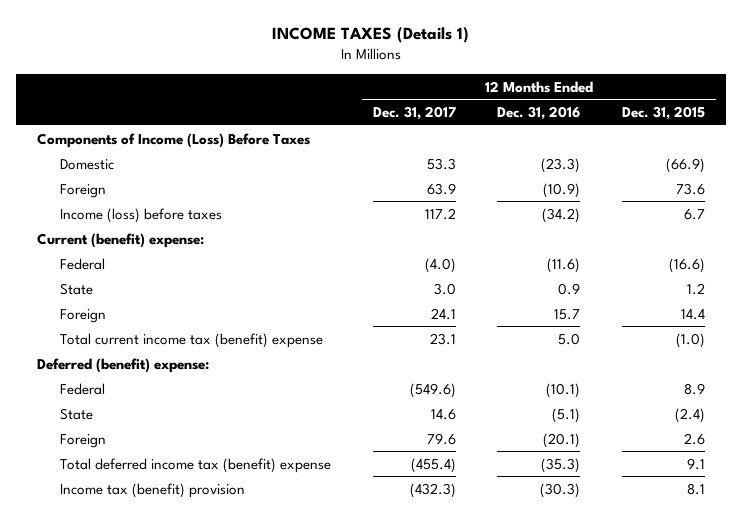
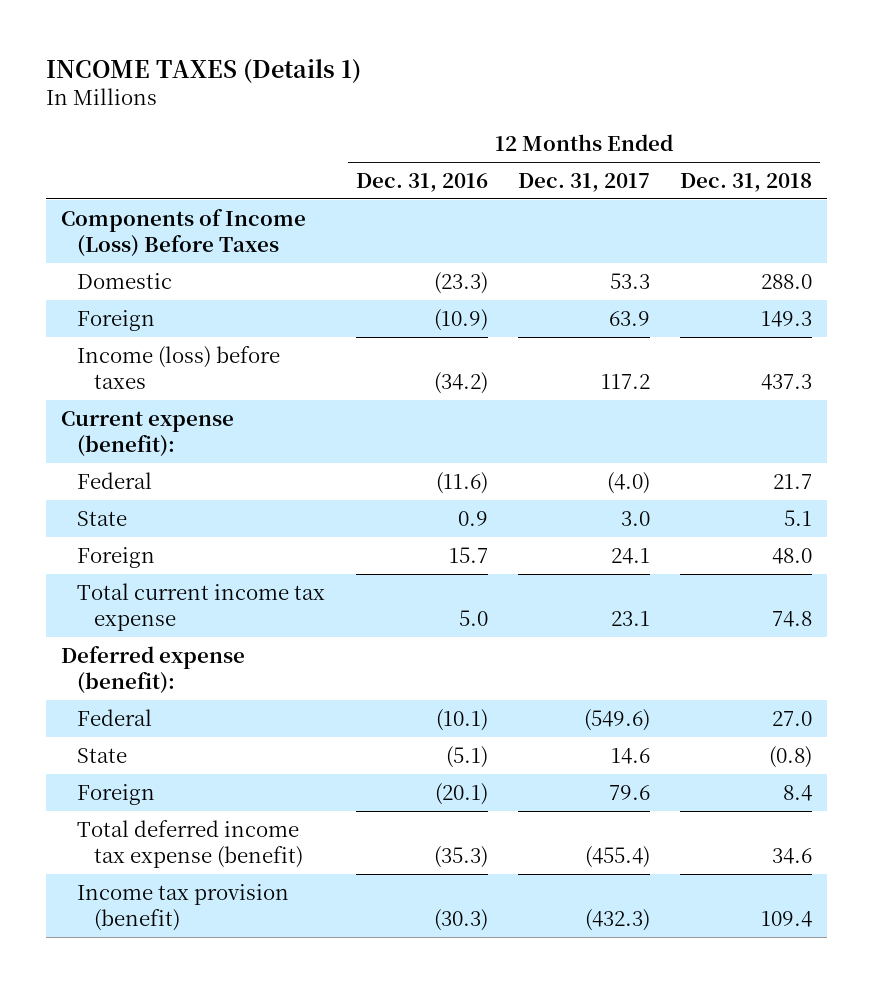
- | 12 Months Ended Dec. 31, 2017 | 12 Months Ended Dec. 31, 2016 | 12 Months Ended Dec. 31, 2015
+ | 12 Months Ended Dec. 31, 2016 | 12 Months Ended Dec. 31, 2017 | 12 Months Ended Dec. 31, 2018
- Current (benefit) expense:
+ Current expense (benefit):
- Total current income tax (benefit) expense | 23.1 | 5.0 | (1.0)
- Deferred (benefit) expense:
+ Total current income tax expense | 5.0 | 23.1 | 74.8
+ Deferred expense (benefit):
- Total deferred income tax (benefit) expense | (455.4) | (35.3) | 9.1
- Income tax (benefit) provision | (432.3) | (30.3) | 8.1
+ Total deferred income tax expense (benefit) | (35.3) | (455.4) | 34.6
+ Income tax provision (benefit) | (30.3) | (432.3) | 109.4

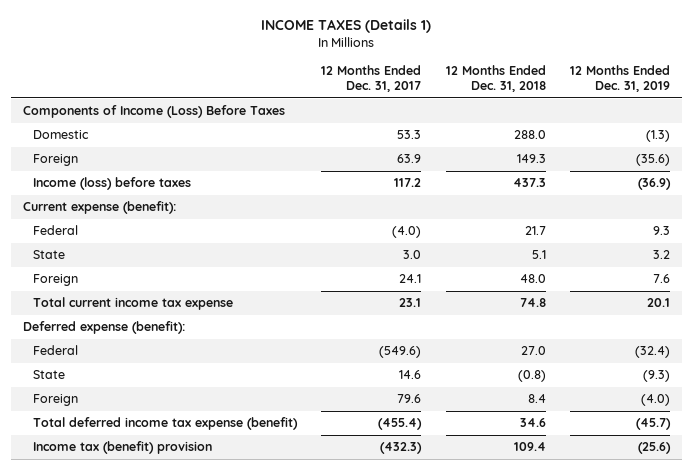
- | 12 Months Ended Dec. 31, 2016 | 12 Months Ended Dec. 31, 2017 | 12 Months Ended Dec. 31, 2018
+ | 12 Months Ended Dec. 31, 2017 | 12 Months Ended Dec. 31, 2018 | 12 Months Ended Dec. 31, 2019
- Income tax provision (benefit) | (30.3) | (432.3) | 109.4
+ Income tax (benefit) provision | (432.3) | 109.4 | (25.6)

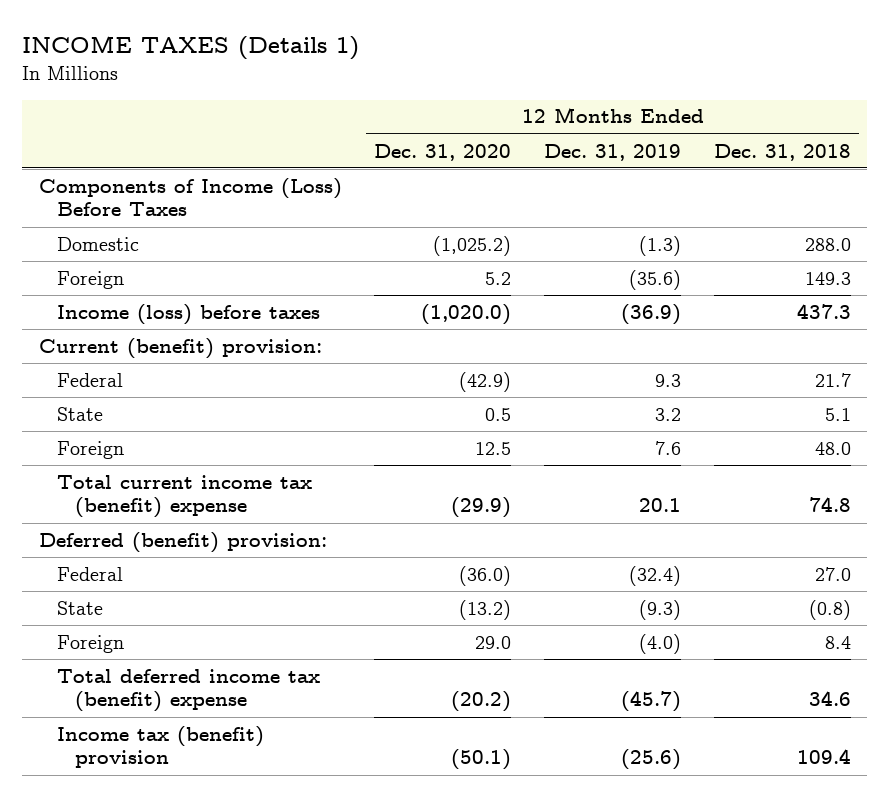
- | 12 Months Ended Dec. 31, 2017 | 12 Months Ended Dec. 31, 2018 | 12 Months Ended Dec. 31, 2019
+ | 12 Months Ended Dec. 31, 2020 | 12 Months Ended Dec. 31, 2019 | 12 Months Ended Dec. 31, 2018
- Current expense (benefit):
+ Current (benefit) provision:
- Total current income tax expense | 23.1 | 74.8 | 20.1
- Deferred expense (benefit):
+ Total current income tax (benefit) expense | (29.9) | 20.1 | 74.8
+ Deferred (benefit) provision:
- Total deferred income tax expense (benefit) | (455.4) | 34.6 | (45.7)
+ Total deferred income tax (benefit) expense | (20.2) | (45.7) | 34.6

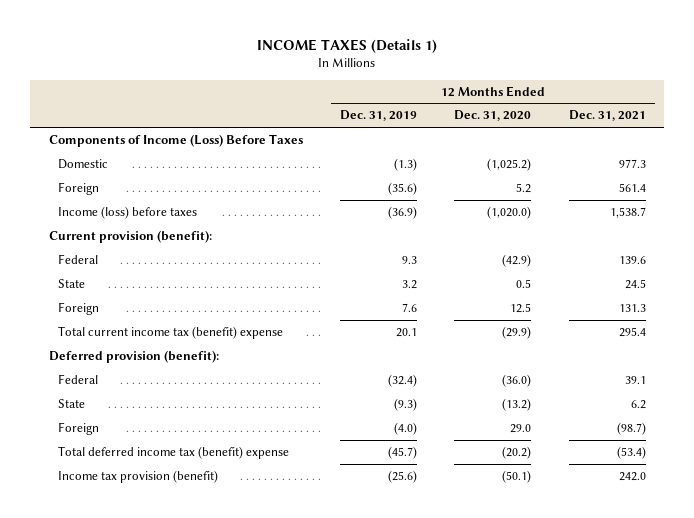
- | 12 Months Ended Dec. 31, 2020 | 12 Months Ended Dec. 31, 2019 | 12 Months Ended Dec. 31, 2018
+ | 12 Months Ended Dec. 31, 2019 | 12 Months Ended Dec. 31, 2020 | 12 Months Ended Dec. 31, 2021
- Current (benefit) provision:
+ Current provision (benefit):
- Deferred (benefit) provision:
+ Deferred provision (benefit):
- Income tax (benefit) provision | (50.1) | (25.6) | 109.4
+ Income tax provision (benefit) | (25.6) | (50.1) | 242.0

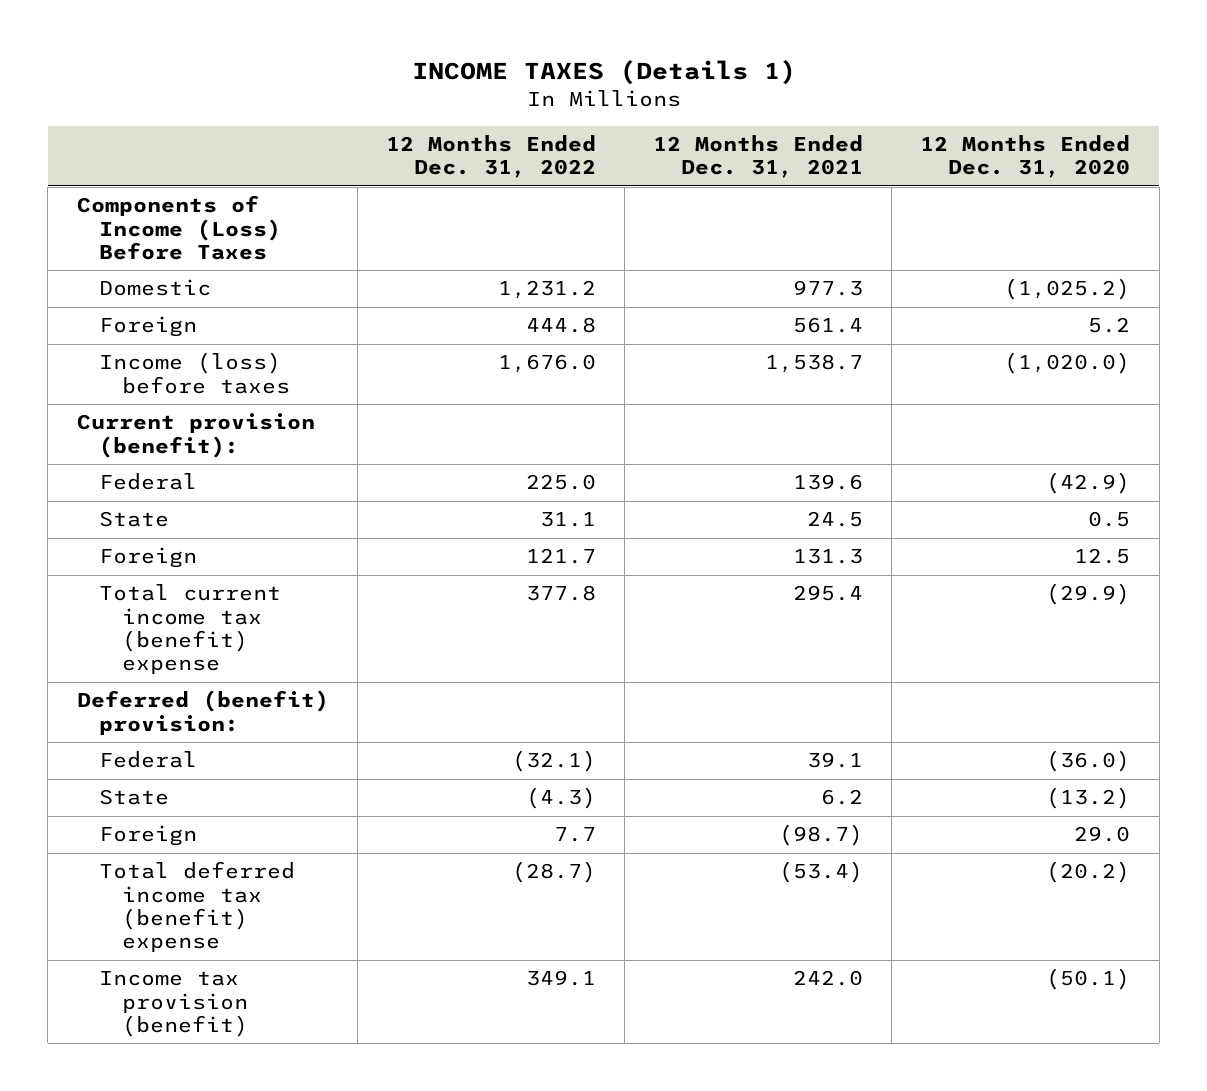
- | 12 Months Ended Dec. 31, 2019 | 12 Months Ended Dec. 31, 2020 | 12 Months Ended Dec. 31, 2021
+ | 12 Months Ended Dec. 31, 2022 | 12 Months Ended Dec. 31, 2021 | 12 Months Ended Dec. 31, 2020
- Deferred provision (benefit):
+ Deferred (benefit) provision:

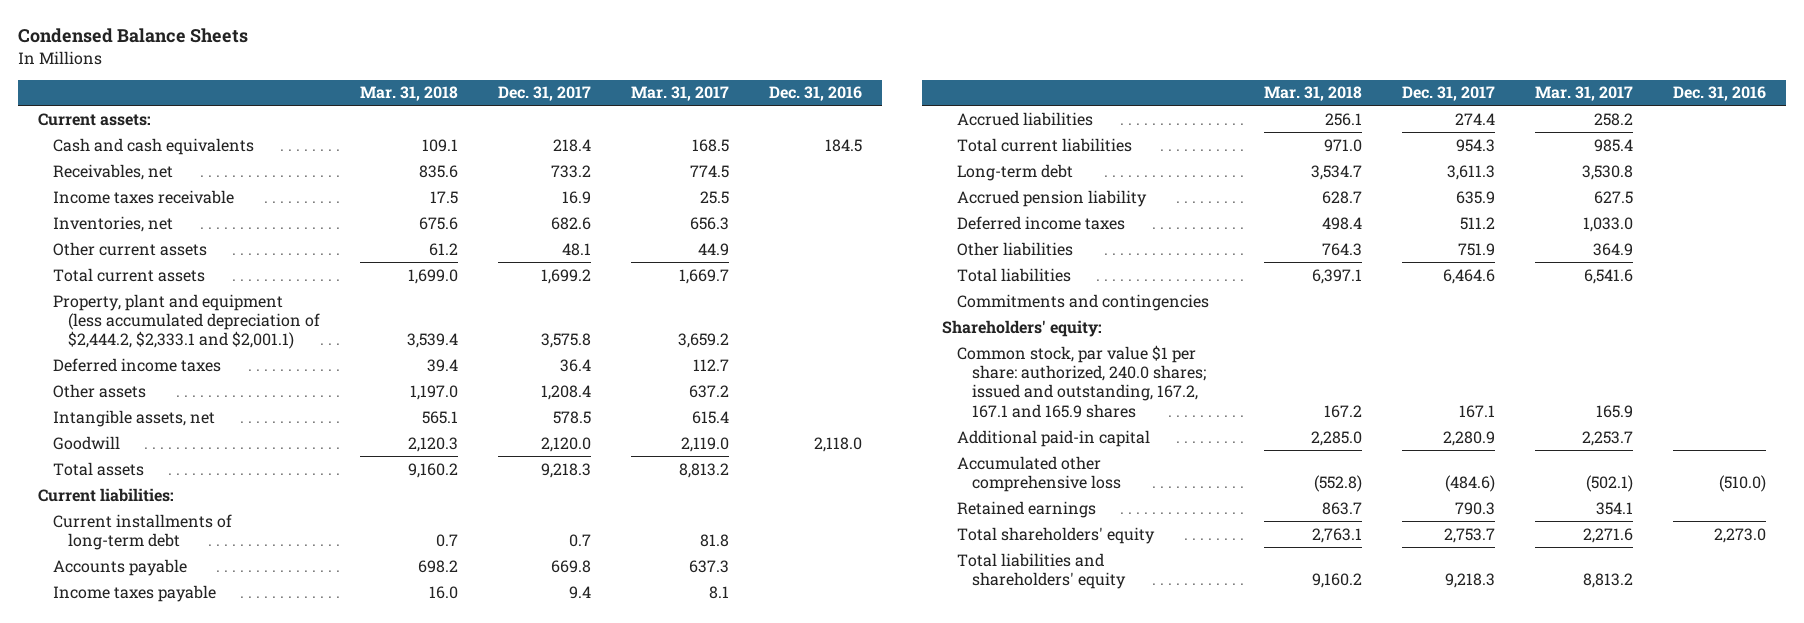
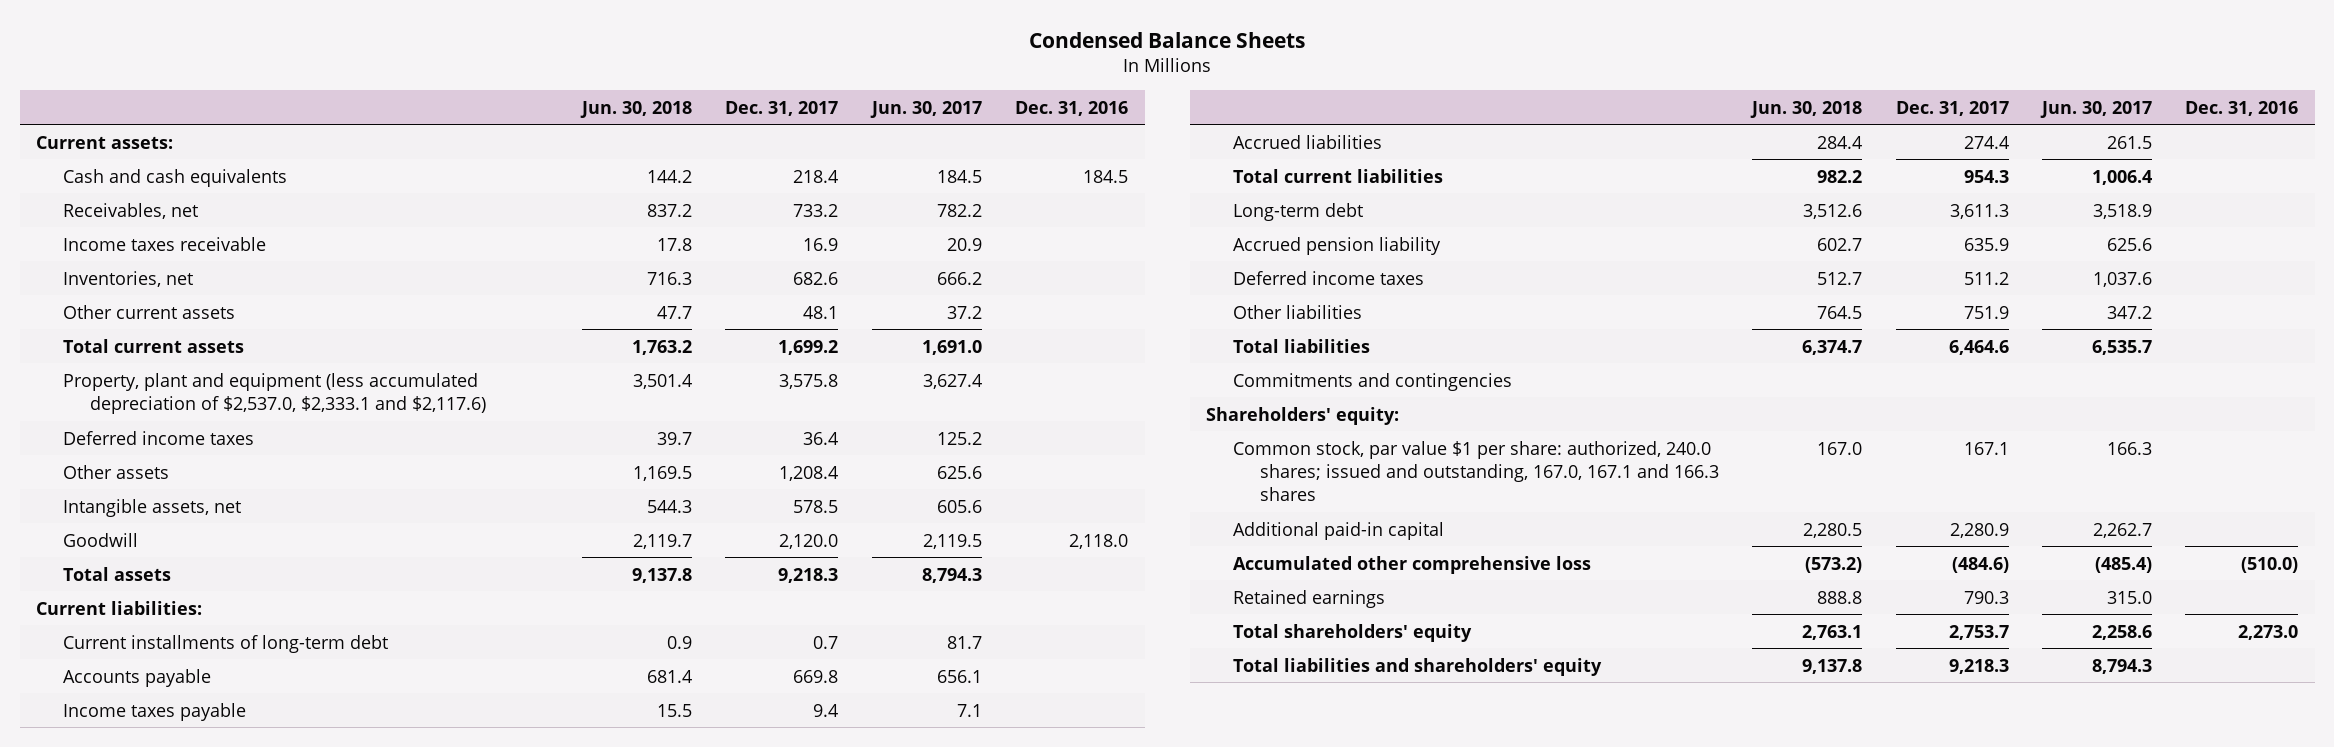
- | Mar. 31, 2018 | Dec. 31, 2017 | Mar. 31, 2017 | Dec. 31, 2016
+ | Jun. 30, 2018 | Dec. 31, 2017 | Jun. 30, 2017 | Dec. 31, 2016
- Property, plant and equipment (less accumulated depreciation of $2,444.2, $2,333.1 and $2,001.1) | 3,539.4 | 3,575.8 | 3,659.2 |
+ Property, plant and equipment (less accumulated depreciation of $2,537.0, $2,333.1 and $2,117.6) | 3,501.4 | 3,575.8 | 3,627.4 |
- Common stock, par value $1 per share: authorized, 240.0 shares; issued and outstanding, 167.2, 167.1 and 165.9 shares | 167.2 | 167.1 | 165.9 |
+ Common stock, par value $1 per share: authorized, 240.0 shares; issued and outstanding, 167.0, 167.1 and 166.3 shares | 167.0 | 167.1 | 166.3 |

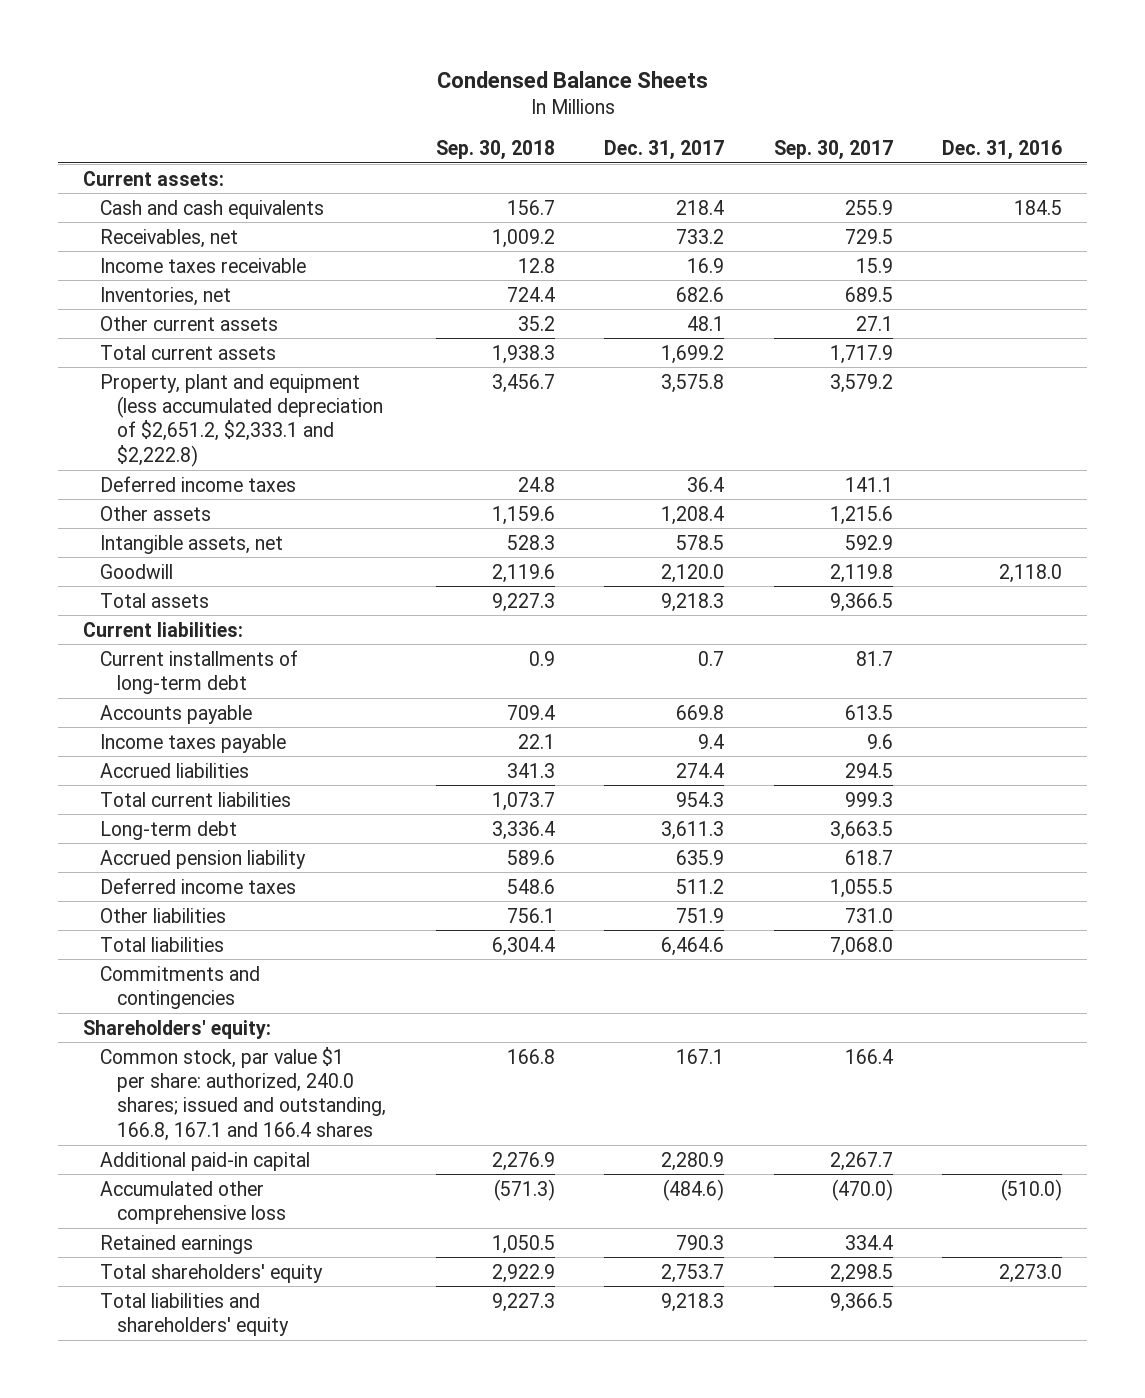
- | Jun. 30, 2018 | Dec. 31, 2017 | Jun. 30, 2017 | Dec. 31, 2016
+ | Sep. 30, 2018 | Dec. 31, 2017 | Sep. 30, 2017 | Dec. 31, 2016
- Property, plant and equipment (less accumulated depreciation of $2,537.0, $2,333.1 and $2,117.6) | 3,501.4 | 3,575.8 | 3,627.4 |
+ Property, plant and equipment (less accumulated depreciation of $2,651.2, $2,333.1 and $2,222.8) | 3,456.7 | 3,575.8 | 3,579.2 |
- Common stock, par value $1 per share: authorized, 240.0 shares; issued and outstanding, 167.0, 167.1 and 166.3 shares | 167.0 | 167.1 | 166.3 |
+ Common stock, par value $1 per share: authorized, 240.0 shares; issued and outstanding, 166.8, 167.1 and 166.4 shares | 166.8 | 167.1 | 166.4 |

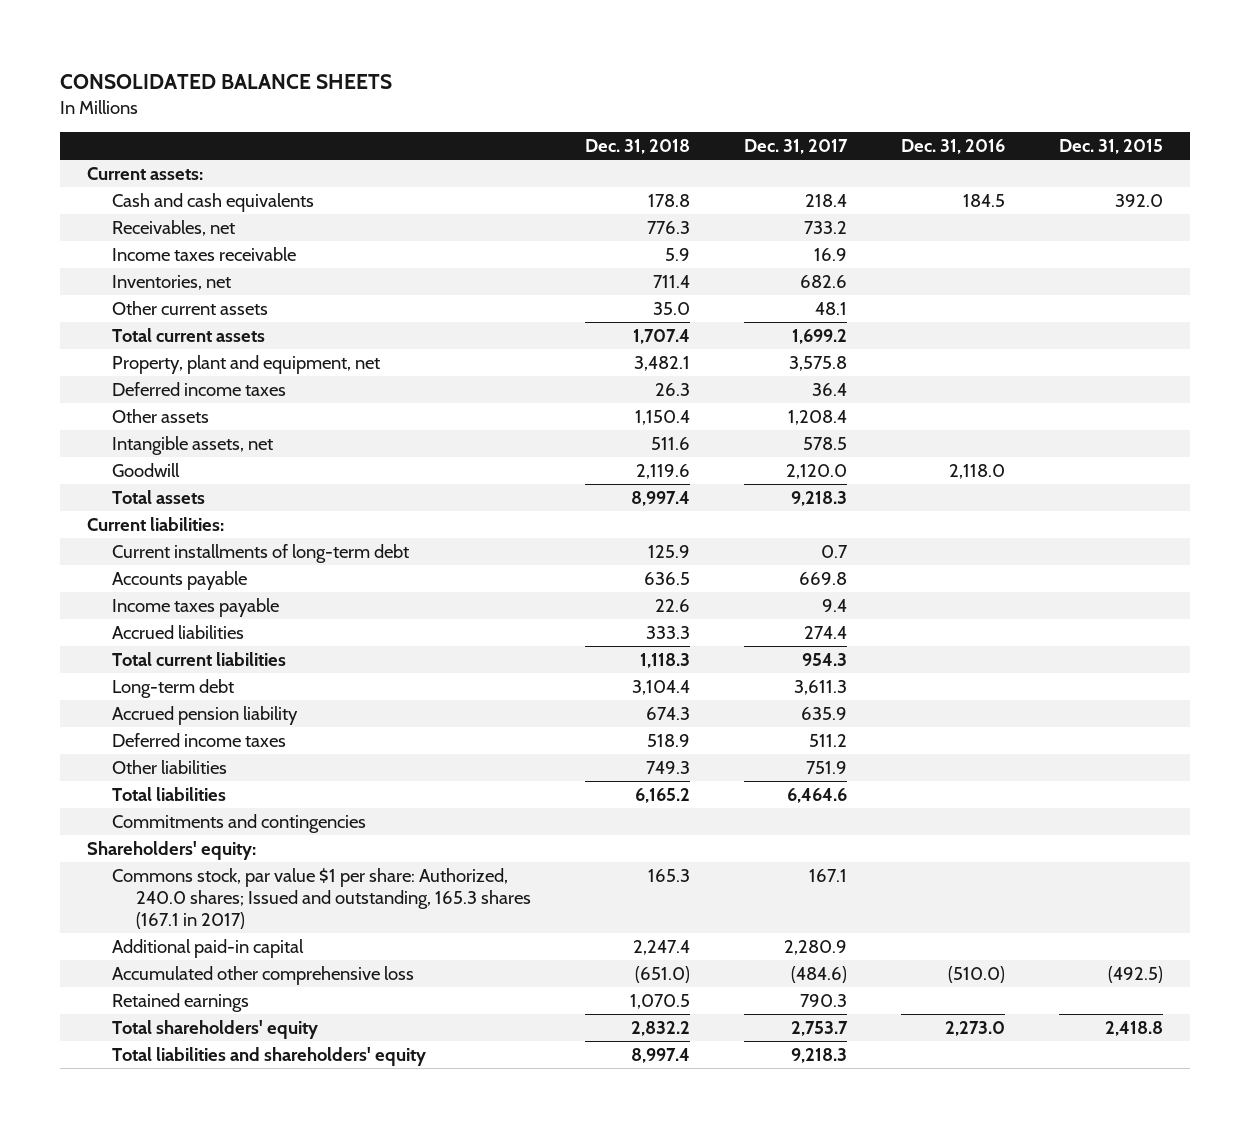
- Condensed Balance Sheets
+ CONSOLIDATED BALANCE SHEETS
- | Sep. 30, 2018 | Dec. 31, 2017 | Sep. 30, 2017 | Dec. 31, 2016
+ | Dec. 31, 2018 | Dec. 31, 2017 | Dec. 31, 2016 | Dec. 31, 2015
- Property, plant and equipment (less accumulated depreciation of $2,651.2, $2,333.1 and $2,222.8) | 3,456.7 | 3,575.8 | 3,579.2 |
+ Property, plant and equipment, net | 3,482.1 | 3,575.8 | |
- Common stock, par value $1 per share: authorized, 240.0 shares; issued and outstanding, 166.8, 167.1 and 166.4 shares | 166.8 | 167.1 | 166.4 |
+ Commons stock, par value $1 per share: Authorized, 240.0 shares; Issued and outstanding, 165.3 shares (167.1 in 2017) | 165.3 | 167.1 | |

